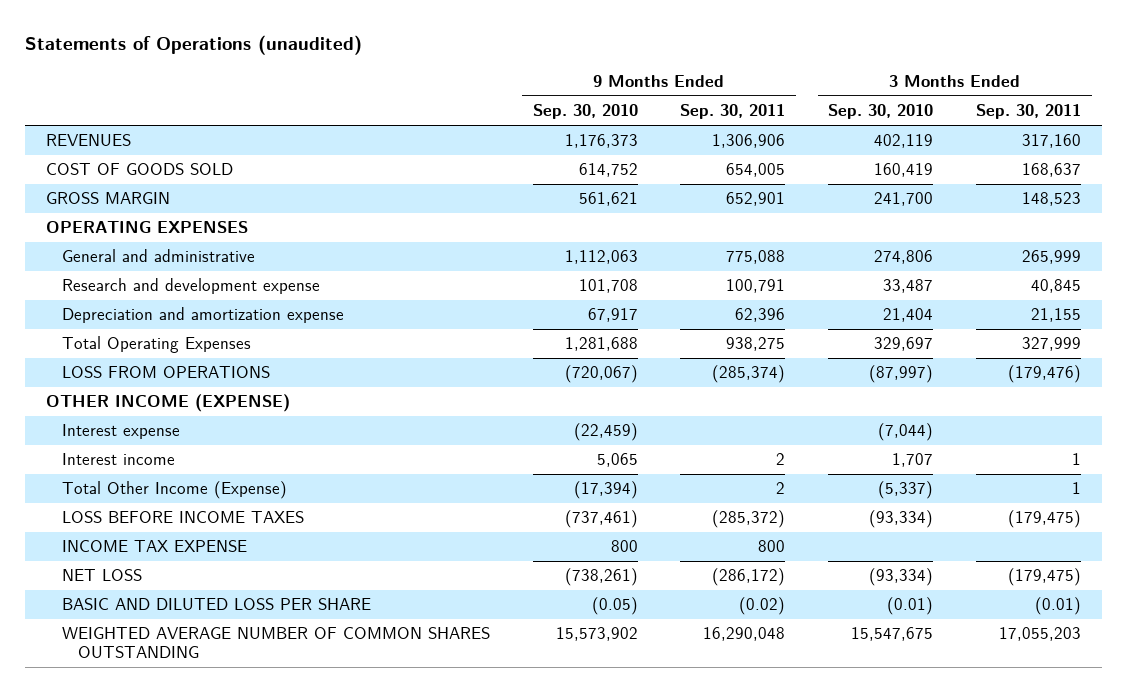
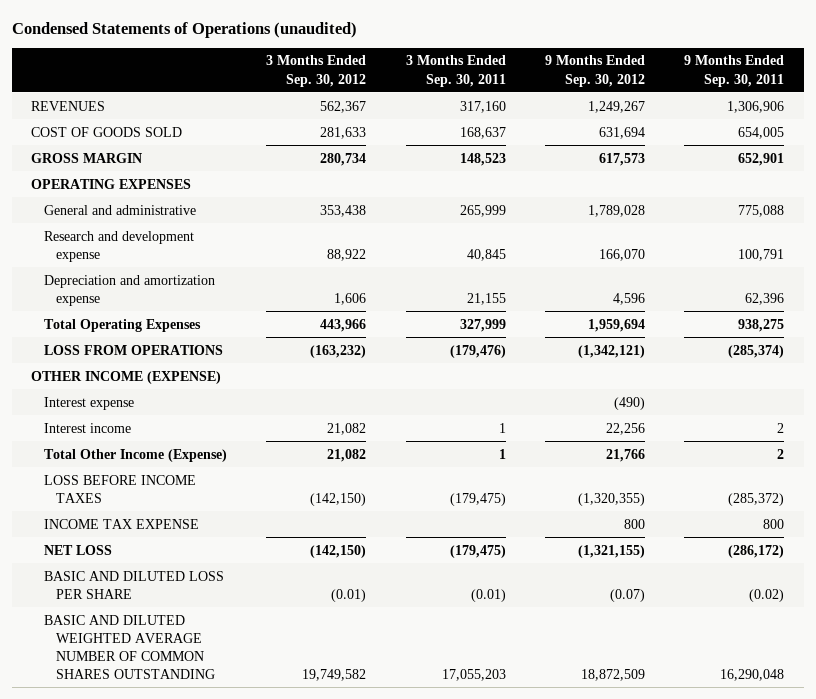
- Statements of Operations (unaudited)
+ Condensed Statements of Operations (unaudited)
- | 9 Months Ended Sep. 30, 2010 | 9 Months Ended Sep. 30, 2011 | 3 Months Ended Sep. 30, 2010 | 3 Months Ended Sep. 30, 2011
+ | 3 Months Ended Sep. 30, 2012 | 3 Months Ended Sep. 30, 2011 | 9 Months Ended Sep. 30, 2012 | 9 Months Ended Sep. 30, 2011
- WEIGHTED AVERAGE NUMBER OF COMMON SHARES OUTSTANDING | 15,573,902 | 16,290,048 | 15,547,675 | 17,055,203
+ BASIC AND DILUTED WEIGHTED AVERAGE NUMBER OF COMMON SHARES OUTSTANDING | 19,749,582 | 17,055,203 | 18,872,509 | 16,290,048

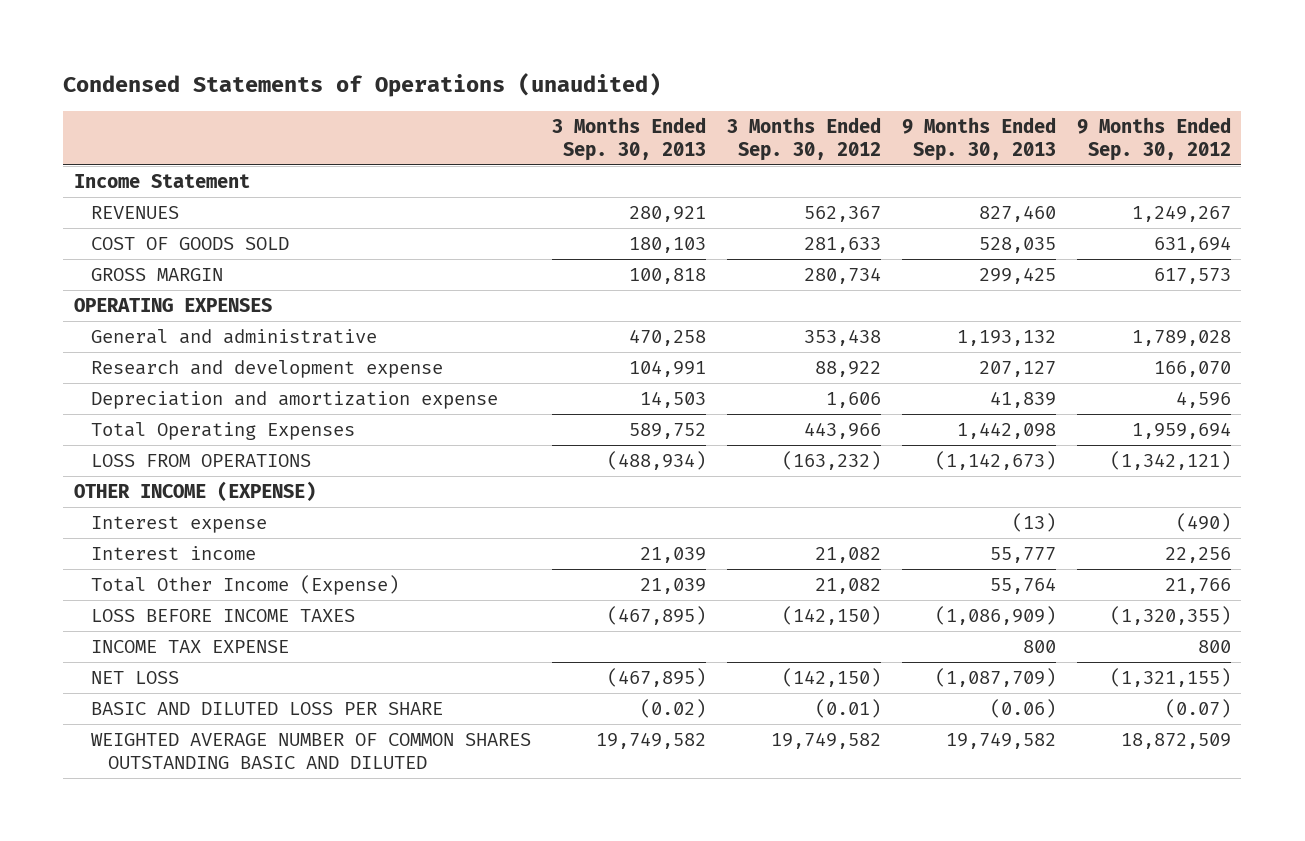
- | 3 Months Ended Sep. 30, 2012 | 3 Months Ended Sep. 30, 2011 | 9 Months Ended Sep. 30, 2012 | 9 Months Ended Sep. 30, 2011
+ | 3 Months Ended Sep. 30, 2013 | 3 Months Ended Sep. 30, 2012 | 9 Months Ended Sep. 30, 2013 | 9 Months Ended Sep. 30, 2012
+ Income Statement
- BASIC AND DILUTED WEIGHTED AVERAGE NUMBER OF COMMON SHARES OUTSTANDING | 19,749,582 | 17,055,203 | 18,872,509 | 16,290,048
+ WEIGHTED AVERAGE NUMBER OF COMMON SHARES OUTSTANDING BASIC AND DILUTED | 19,749,582 | 19,749,582 | 19,749,582 | 18,872,509

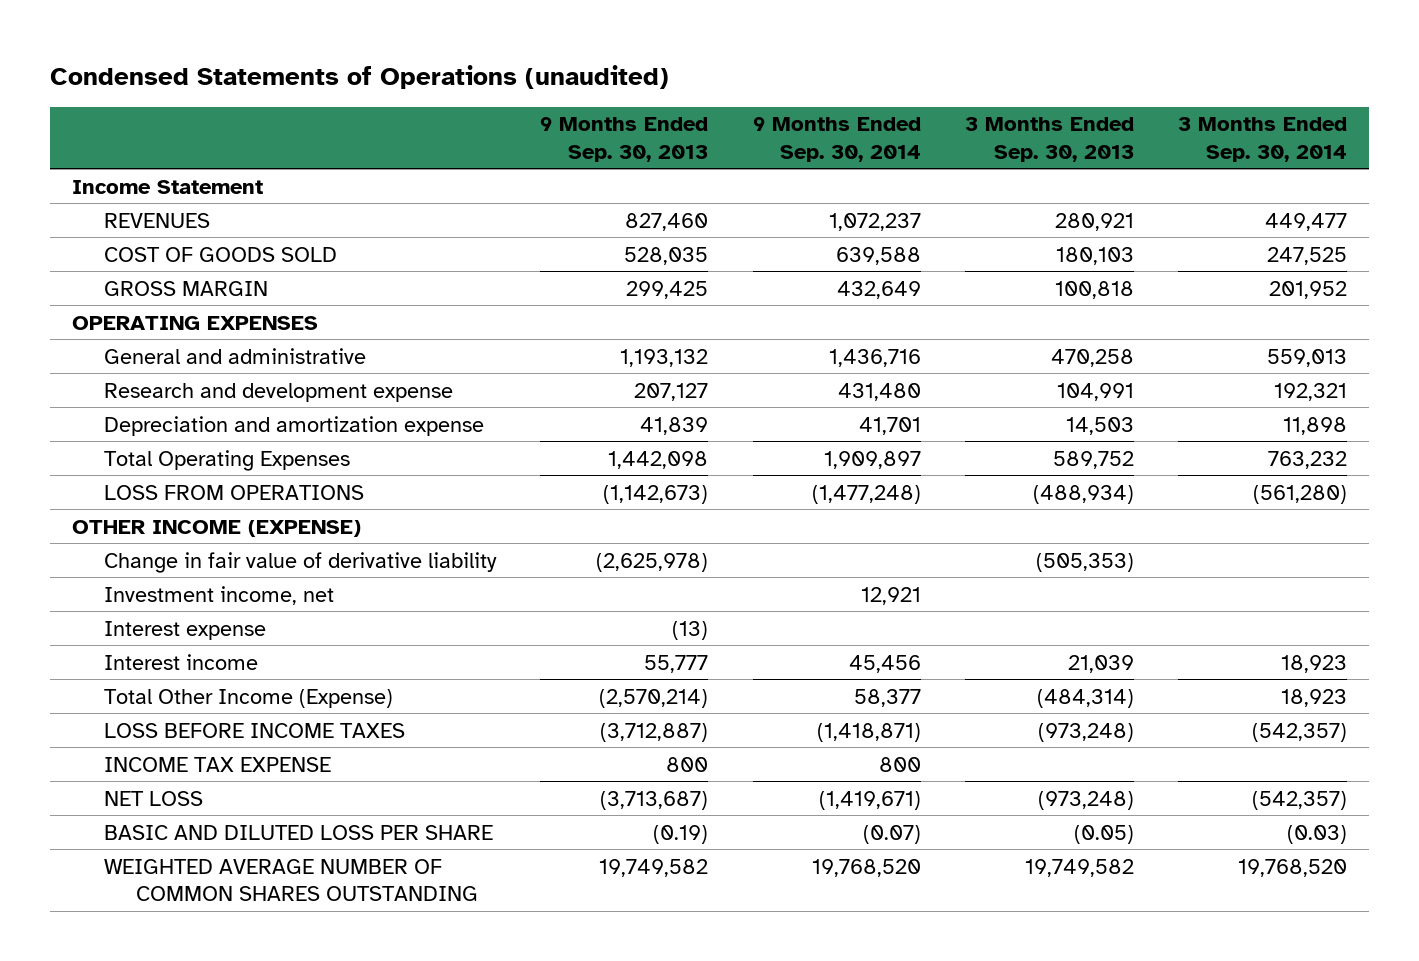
- | 3 Months Ended Sep. 30, 2013 | 3 Months Ended Sep. 30, 2012 | 9 Months Ended Sep. 30, 2013 | 9 Months Ended Sep. 30, 2012
+ | 9 Months Ended Sep. 30, 2013 | 9 Months Ended Sep. 30, 2014 | 3 Months Ended Sep. 30, 2013 | 3 Months Ended Sep. 30, 2014
+ Change in fair value of derivative liability | (2,625,978) | | (505,353) |
+ Investment income, net | | 12,921 | |
- Total Other Income (Expense) | 21,039 | 21,082 | 55,764 | 21,766
- LOSS BEFORE INCOME TAXES | (467,895) | (142,150) | (1,086,909) | (1,320,355)
+ Total Other Income (Expense) | (2,570,214) | 58,377 | (484,314) | 18,923
+ LOSS BEFORE INCOME TAXES | (3,712,887) | (1,418,871) | (973,248) | (542,357)
- NET LOSS | (467,895) | (142,150) | (1,087,709) | (1,321,155)
- BASIC AND DILUTED LOSS PER SHARE | (0.02) | (0.01) | (0.06) | (0.07)
- WEIGHTED AVERAGE NUMBER OF COMMON SHARES OUTSTANDING BASIC AND DILUTED | 19,749,582 | 19,749,582 | 19,749,582 | 18,872,509
+ NET LOSS | (3,713,687) | (1,419,671) | (973,248) | (542,357)
+ BASIC AND DILUTED LOSS PER SHARE | (0.19) | (0.07) | (0.05) | (0.03)
+ WEIGHTED AVERAGE NUMBER OF COMMON SHARES OUTSTANDING | 19,749,582 | 19,768,520 | 19,749,582 | 19,768,520

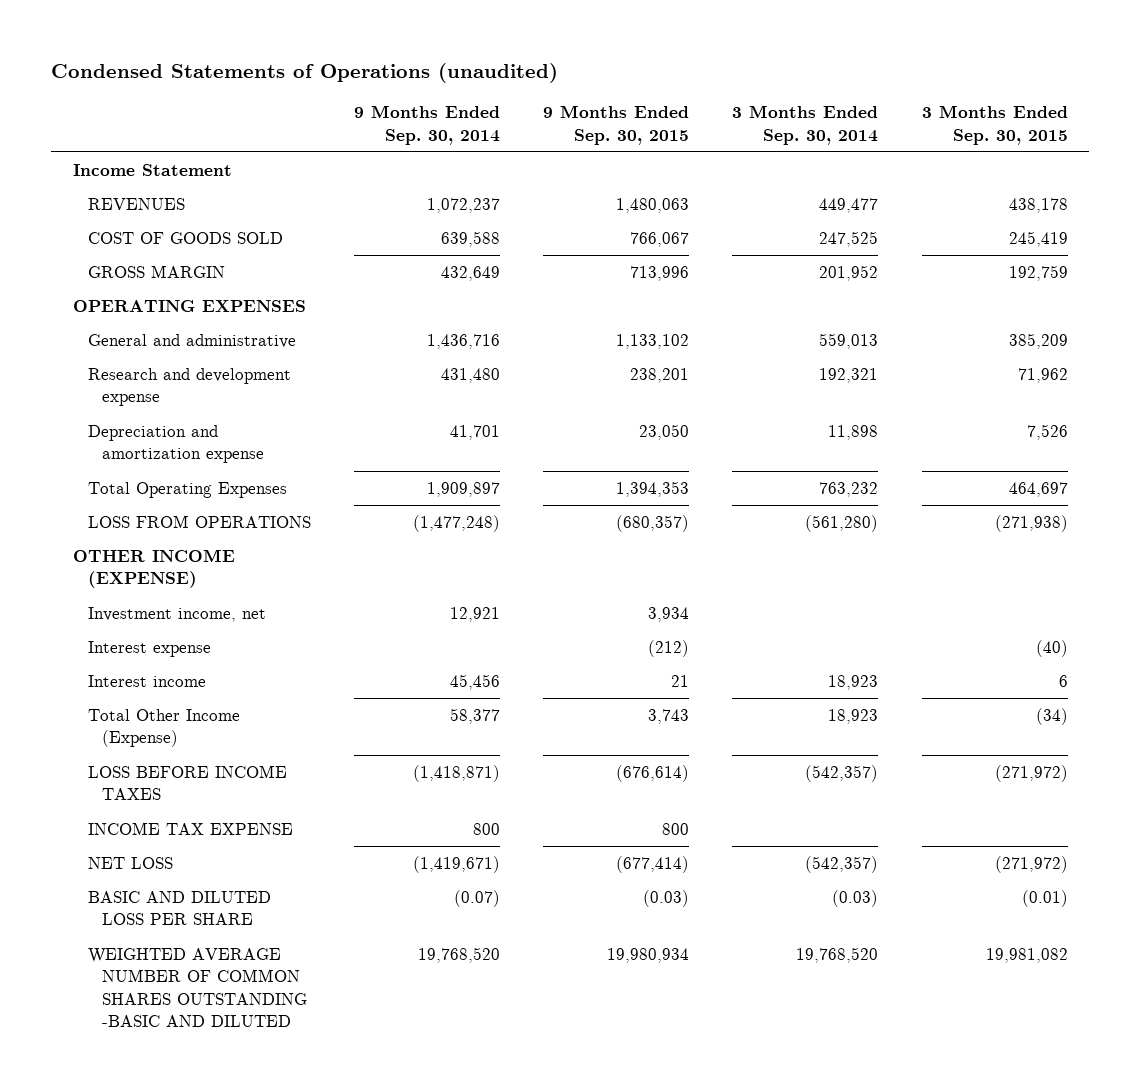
- | 9 Months Ended Sep. 30, 2013 | 9 Months Ended Sep. 30, 2014 | 3 Months Ended Sep. 30, 2013 | 3 Months Ended Sep. 30, 2014
+ | 9 Months Ended Sep. 30, 2014 | 9 Months Ended Sep. 30, 2015 | 3 Months Ended Sep. 30, 2014 | 3 Months Ended Sep. 30, 2015
- Change in fair value of derivative liability | (2,625,978) | | (505,353) |
- WEIGHTED AVERAGE NUMBER OF COMMON SHARES OUTSTANDING | 19,749,582 | 19,768,520 | 19,749,582 | 19,768,520
+ WEIGHTED AVERAGE NUMBER OF COMMON SHARES OUTSTANDING -BASIC AND DILUTED | 19,768,520 | 19,980,934 | 19,768,520 | 19,981,082

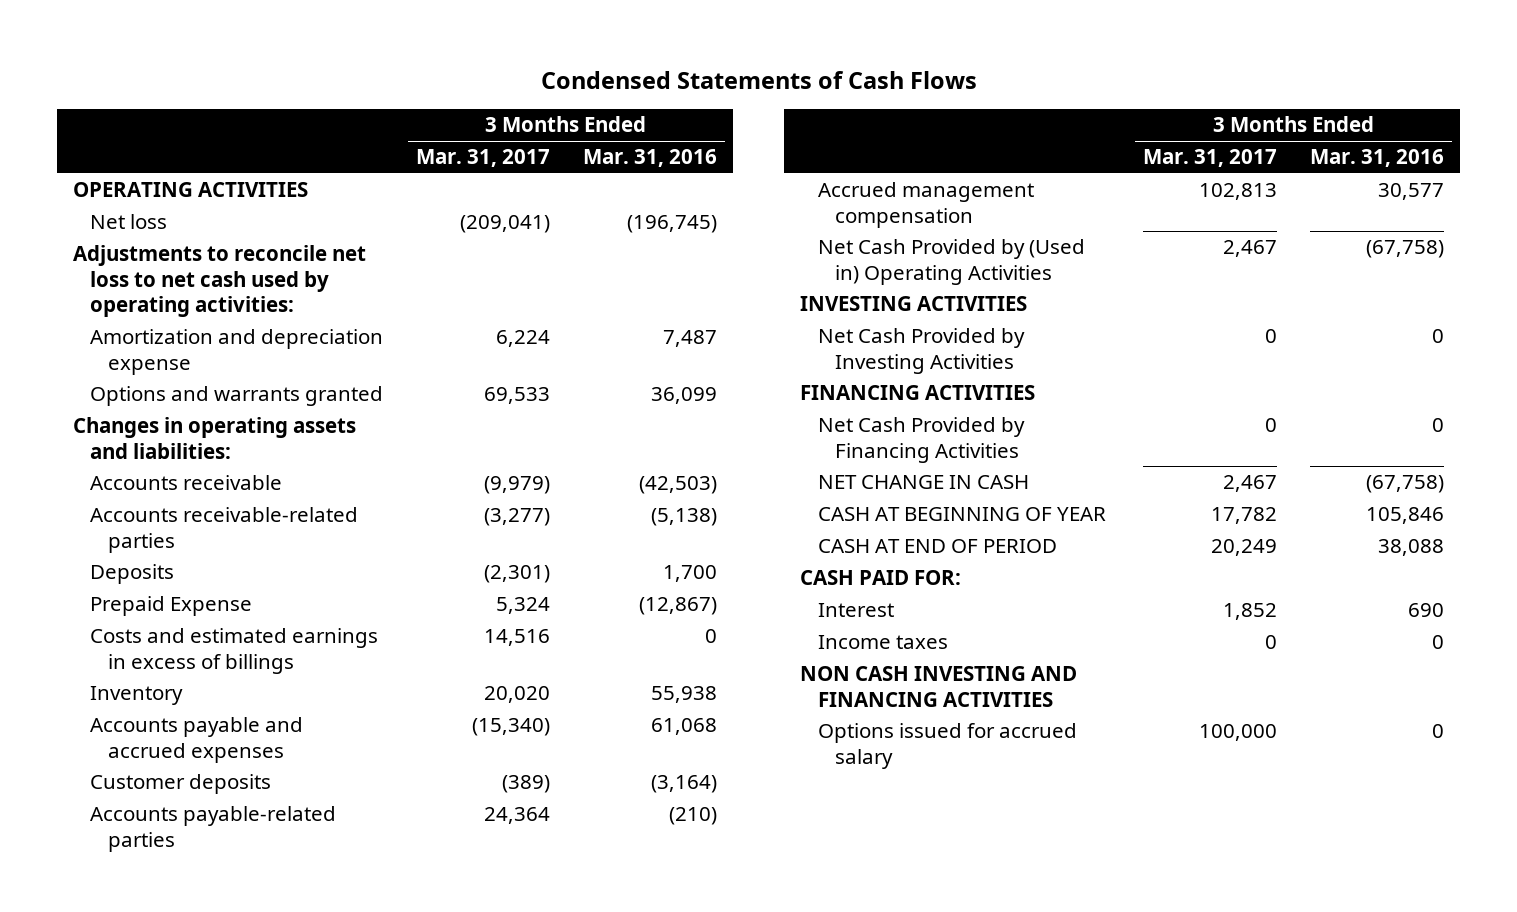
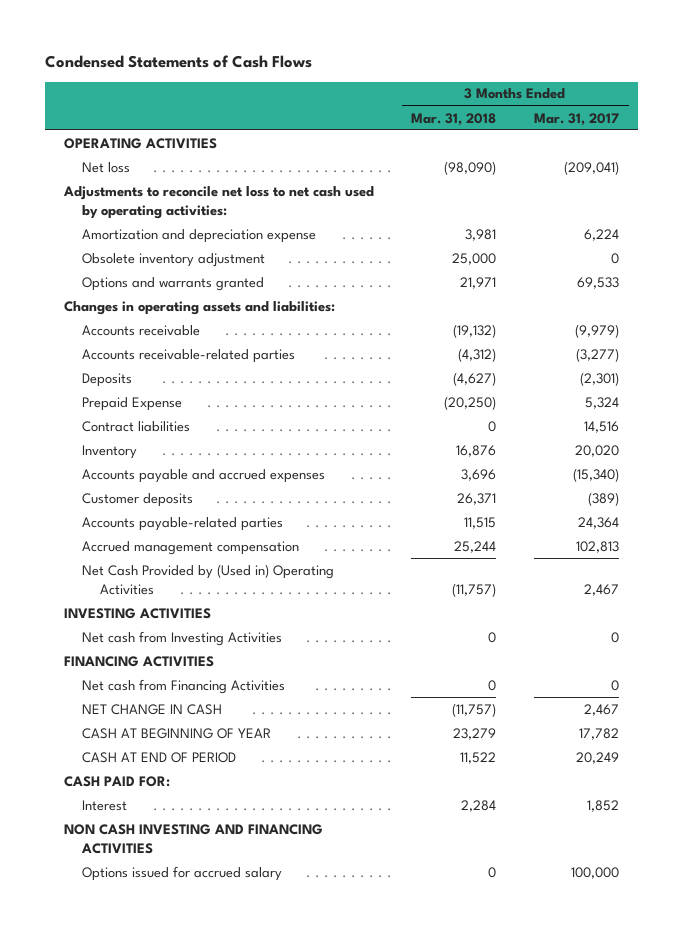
- | 3 Months Ended Mar. 31, 2017 | 3 Months Ended Mar. 31, 2016
+ | 3 Months Ended Mar. 31, 2018 | 3 Months Ended Mar. 31, 2017
+ Obsolete inventory adjustment | 25,000 | 0
- Costs and estimated earnings in excess of billings | 14,516 | 0
+ Contract liabilities | 0 | 14,516
- Net Cash Provided by Investing Activities | 0 | 0
+ Net cash from Investing Activities | 0 | 0
- Net Cash Provided by Financing Activities | 0 | 0
+ Net cash from Financing Activities | 0 | 0
- Income taxes | 0 | 0

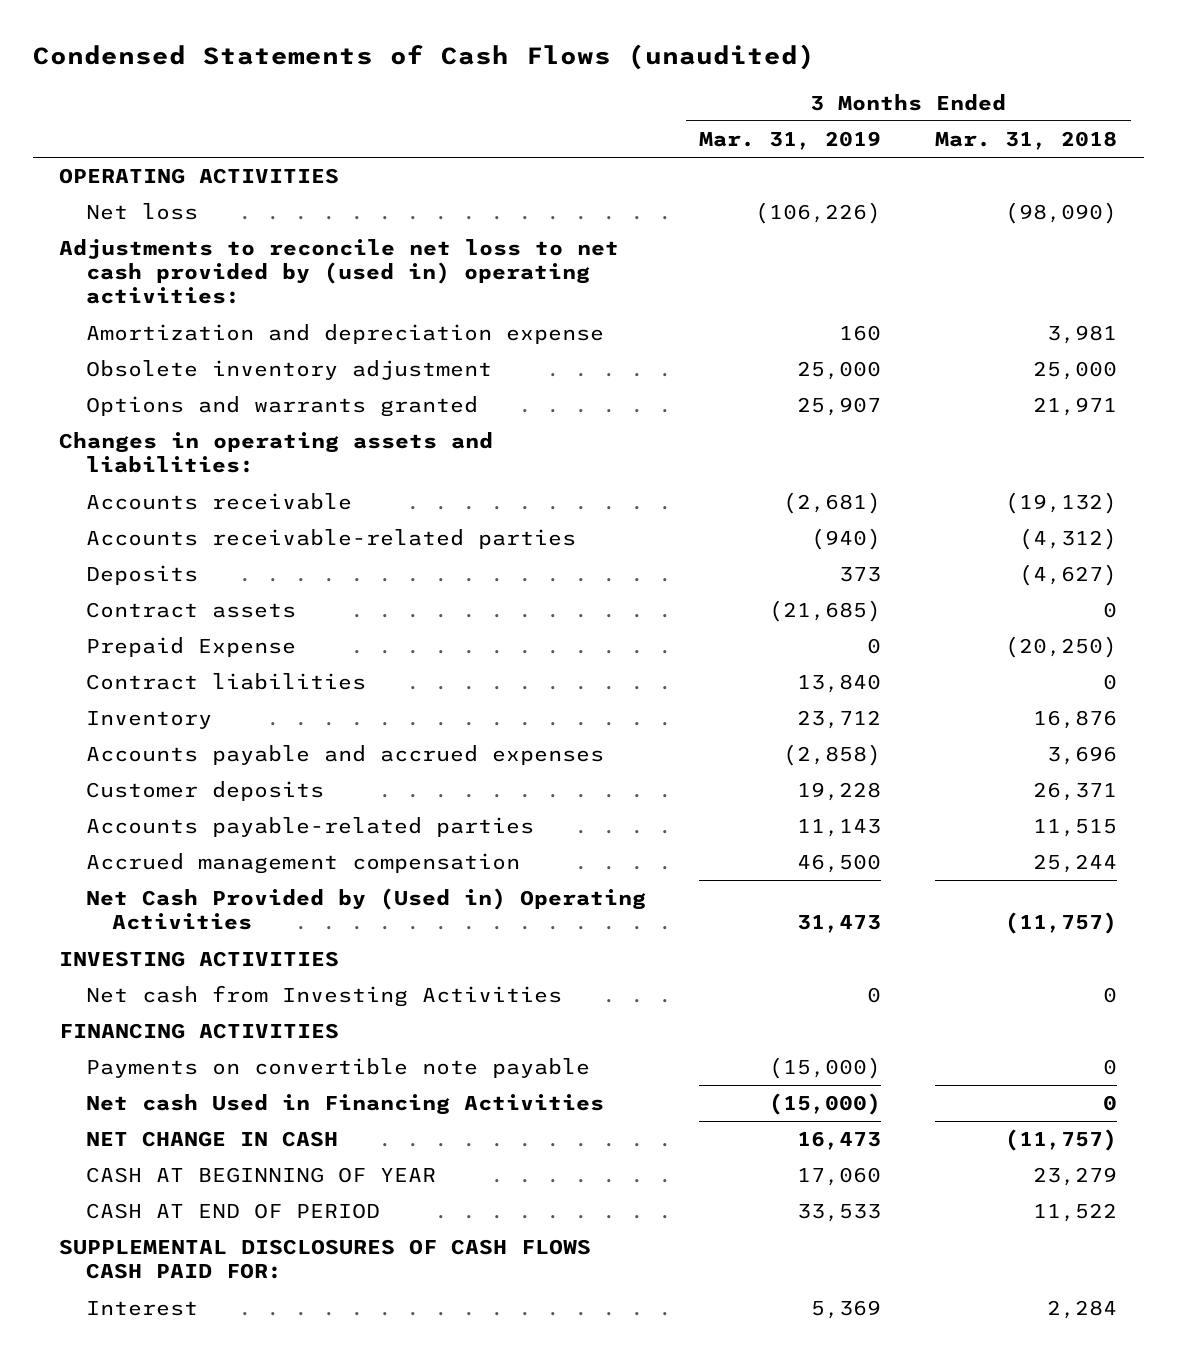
- Condensed Statements of Cash Flows
+ Condensed Statements of Cash Flows (unaudited)
- | 3 Months Ended Mar. 31, 2018 | 3 Months Ended Mar. 31, 2017
+ | 3 Months Ended Mar. 31, 2019 | 3 Months Ended Mar. 31, 2018
- Adjustments to reconcile net loss to net cash used by operating activities:
+ Adjustments to reconcile net loss to net cash provided by (used in) operating activities:
+ Contract assets | (21,685) | 0
- Net cash from Financing Activities | 0 | 0
+ Payments on convertible note payable | (15,000) | 0
+ Net cash Used in Financing Activities | (15,000) | 0
- CASH PAID FOR:
+ SUPPLEMENTAL DISCLOSURES OF CASH FLOWS CASH PAID FOR:
- NON CASH INVESTING AND FINANCING ACTIVITIES
- Options issued for accrued salary | 0 | 100,000

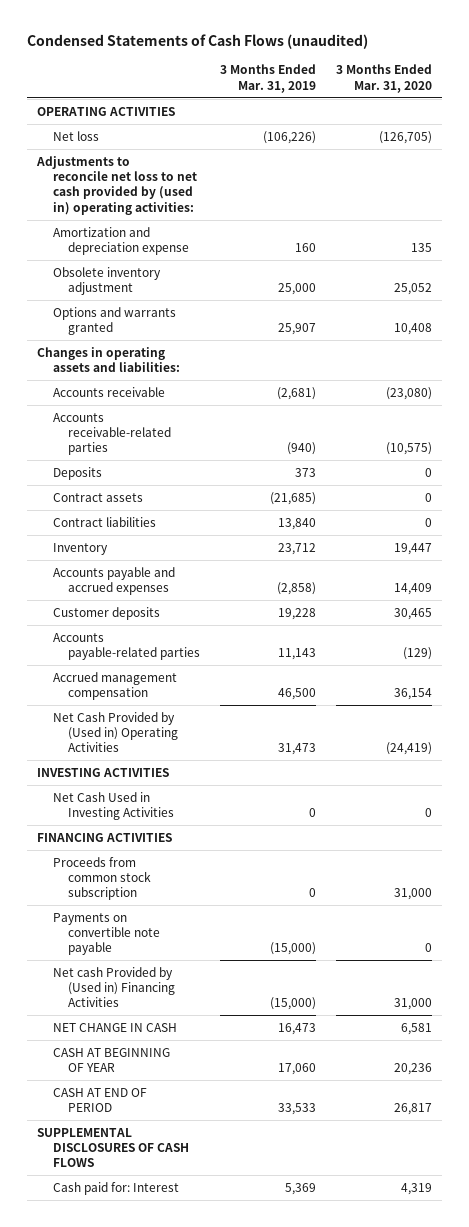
- | 3 Months Ended Mar. 31, 2019 | 3 Months Ended Mar. 31, 2018
+ | 3 Months Ended Mar. 31, 2019 | 3 Months Ended Mar. 31, 2020
- Prepaid Expense | 0 | (20,250)
- Net cash from Investing Activities | 0 | 0
+ Net Cash Used in Investing Activities | 0 | 0
+ Proceeds from common stock subscription | 0 | 31,000
- Net cash Used in Financing Activities | (15,000) | 0
+ Net cash Provided by (Used in) Financing Activities | (15,000) | 31,000
- SUPPLEMENTAL DISCLOSURES OF CASH FLOWS CASH PAID FOR:
- Interest | 5,369 | 2,284
+ SUPPLEMENTAL DISCLOSURES OF CASH FLOWS
+ Cash paid for: Interest | 5,369 | 4,319

